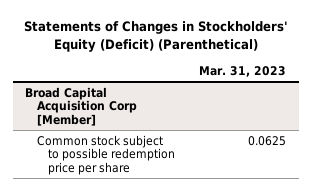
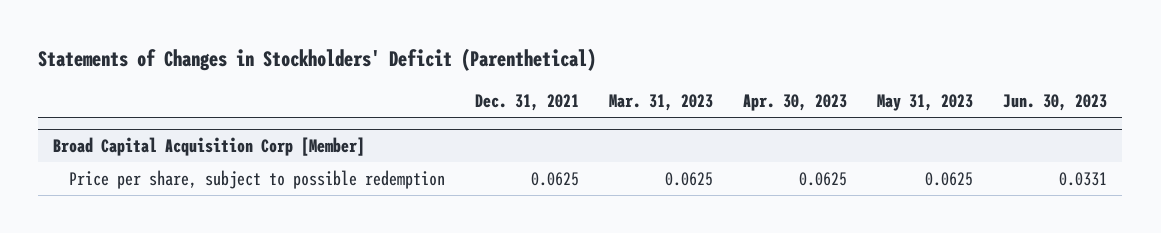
- Statements of Changes in Stockholders' Equity (Deficit) (Parenthetical)
+ Statements of Changes in Stockholders' Deficit (Parenthetical)
- | Mar. 31, 2023
+ | Dec. 31, 2021 | Mar. 31, 2023 | Apr. 30, 2023 | May 31, 2023 | Jun. 30, 2023
@ Broad Capital Acquisition Corp [Member]
- Common stock subject to possible redemption price per share | 0.0625
+ Price per share, subject to possible redemption | 0.0625 | 0.0625 | 0.0625 | 0.0625 | 0.0331

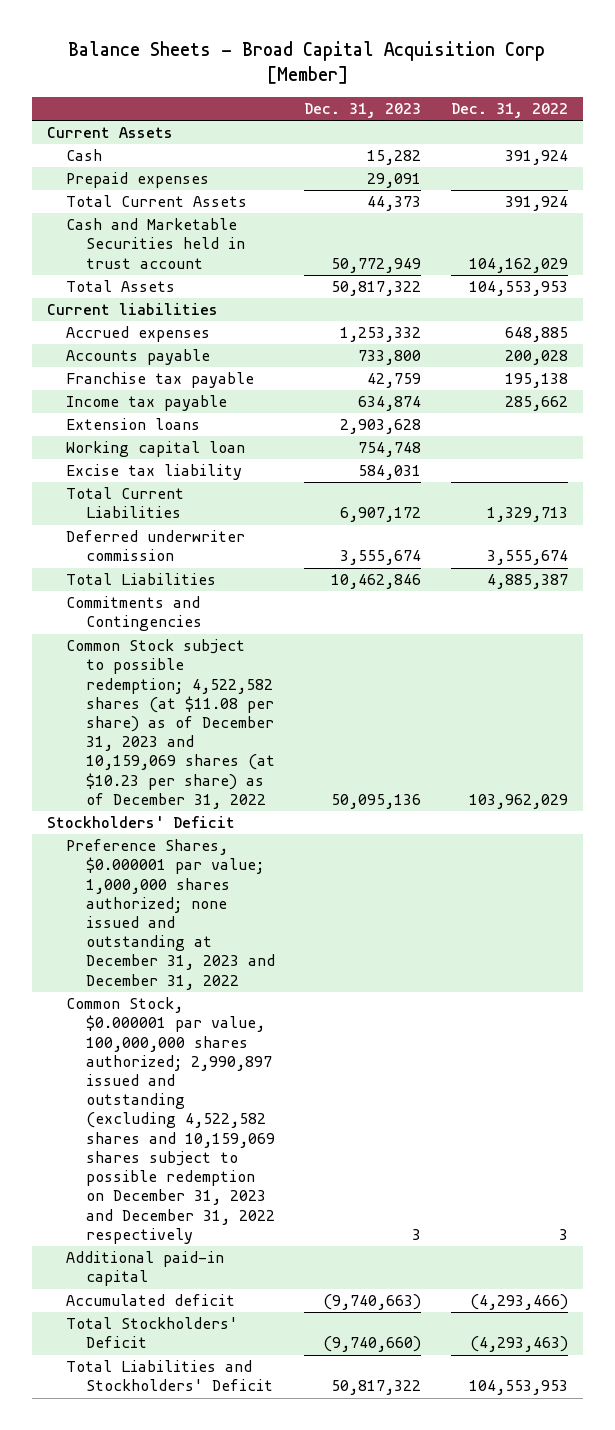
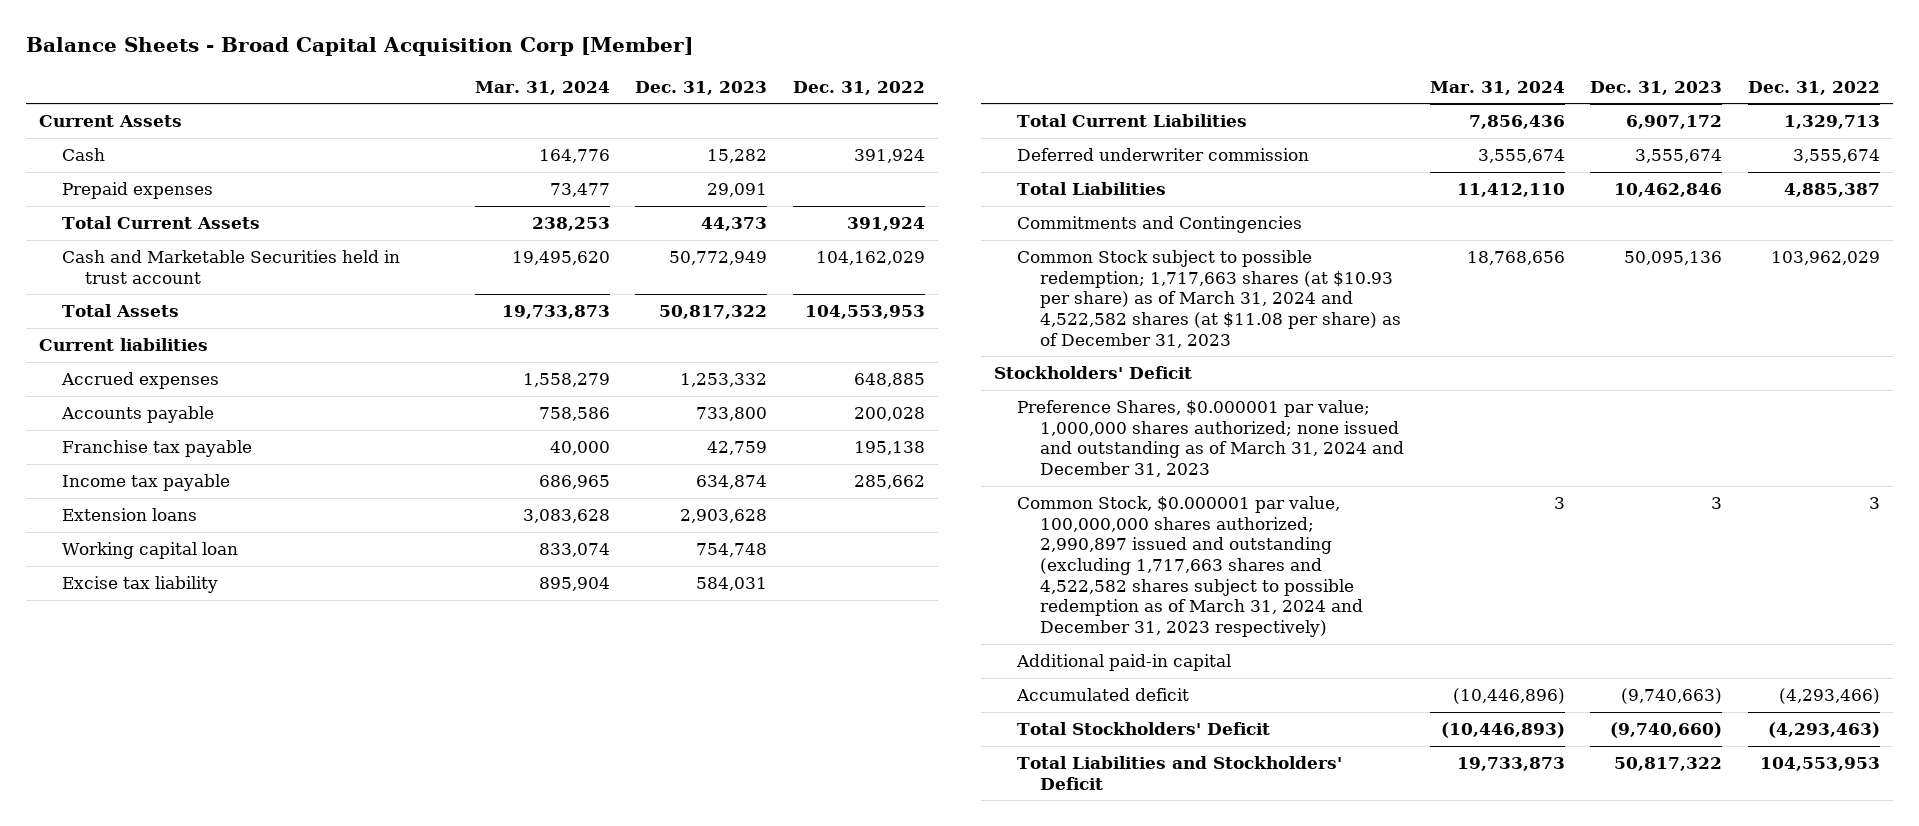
- | Dec. 31, 2023 | Dec. 31, 2022
+ | Mar. 31, 2024 | Dec. 31, 2023 | Dec. 31, 2022
- Common Stock subject to possible redemption; 4,522,582 shares (at $11.08 per share) as of December 31, 2023 and 10,159,069 shares (at $10.23 per share) as of December 31, 2022 | 50,095,136 | 103,962,029
+ Common Stock subject to possible redemption; 1,717,663 shares (at $10.93 per share) as of March 31, 2024 and 4,522,582 shares (at $11.08 per share) as of December 31, 2023 | 18,768,656 | 50,095,136 | 103,962,029
- Preference Shares, $0.000001 par value; 1,000,000 shares authorized; none issued and outstanding at December 31, 2023 and December 31, 2022
- Common Stock, $0.000001 par value, 100,000,000 shares authorized; 2,990,897 issued and outstanding (excluding 4,522,582 shares and 10,159,069 shares subject to possible redemption on December 31, 2023 and December 31, 2022 respectively | 3 | 3
+ Preference Shares, $0.000001 par value; 1,000,000 shares authorized; none issued and outstanding as of March 31, 2024 and December 31, 2023
+ Common Stock, $0.000001 par value, 100,000,000 shares authorized; 2,990,897 issued and outstanding (excluding 1,717,663 shares and 4,522,582 shares subject to possible redemption as of March 31, 2024 and December 31, 2023 respectively) | 3 | 3 | 3

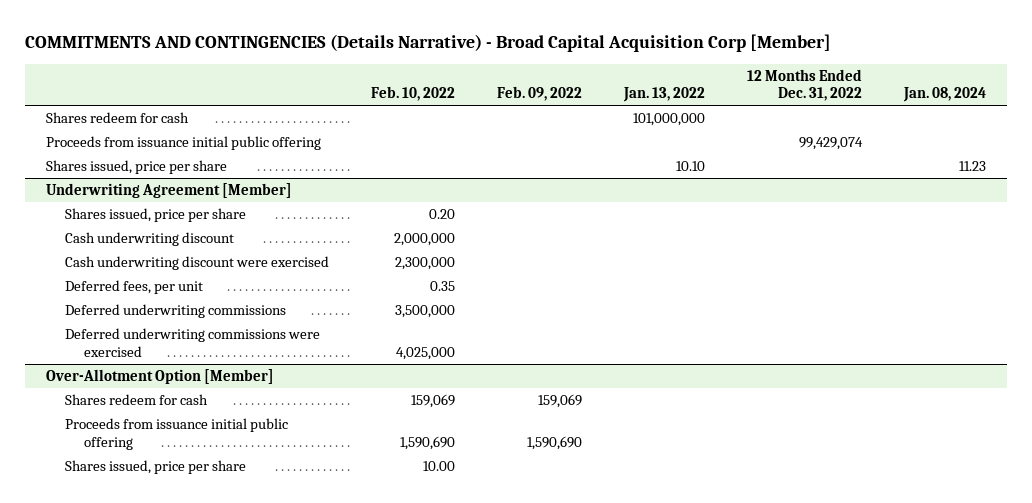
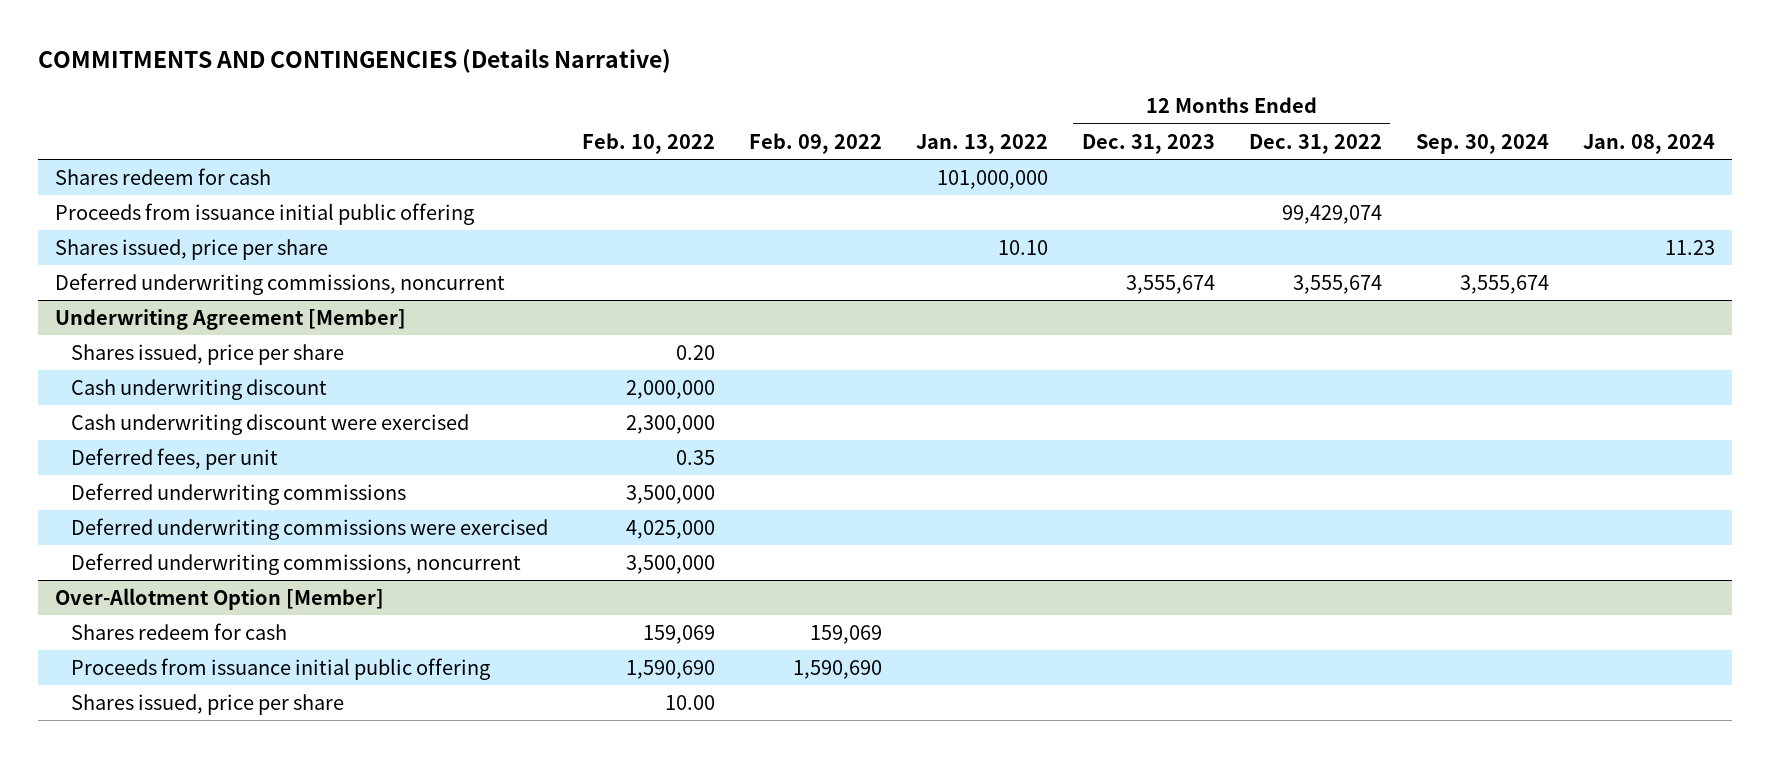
- COMMITMENTS AND CONTINGENCIES (Details Narrative) - Broad Capital Acquisition Corp [Member]
+ COMMITMENTS AND CONTINGENCIES (Details Narrative)
- | Feb. 10, 2022 | Feb. 09, 2022 | Jan. 13, 2022 | 12 Months Ended Dec. 31, 2022 | Jan. 08, 2024
+ | Feb. 10, 2022 | Feb. 09, 2022 | Jan. 13, 2022 | 12 Months Ended Dec. 31, 2023 | 12 Months Ended Dec. 31, 2022 | Sep. 30, 2024 | Jan. 08, 2024
+ Deferred underwriting commissions, noncurrent | | | | 3,555,674 | 3,555,674 | 3,555,674 |
@ Underwriting Agreement [Member]
+ Deferred underwriting commissions, noncurrent | 3,500,000 | | | | | |

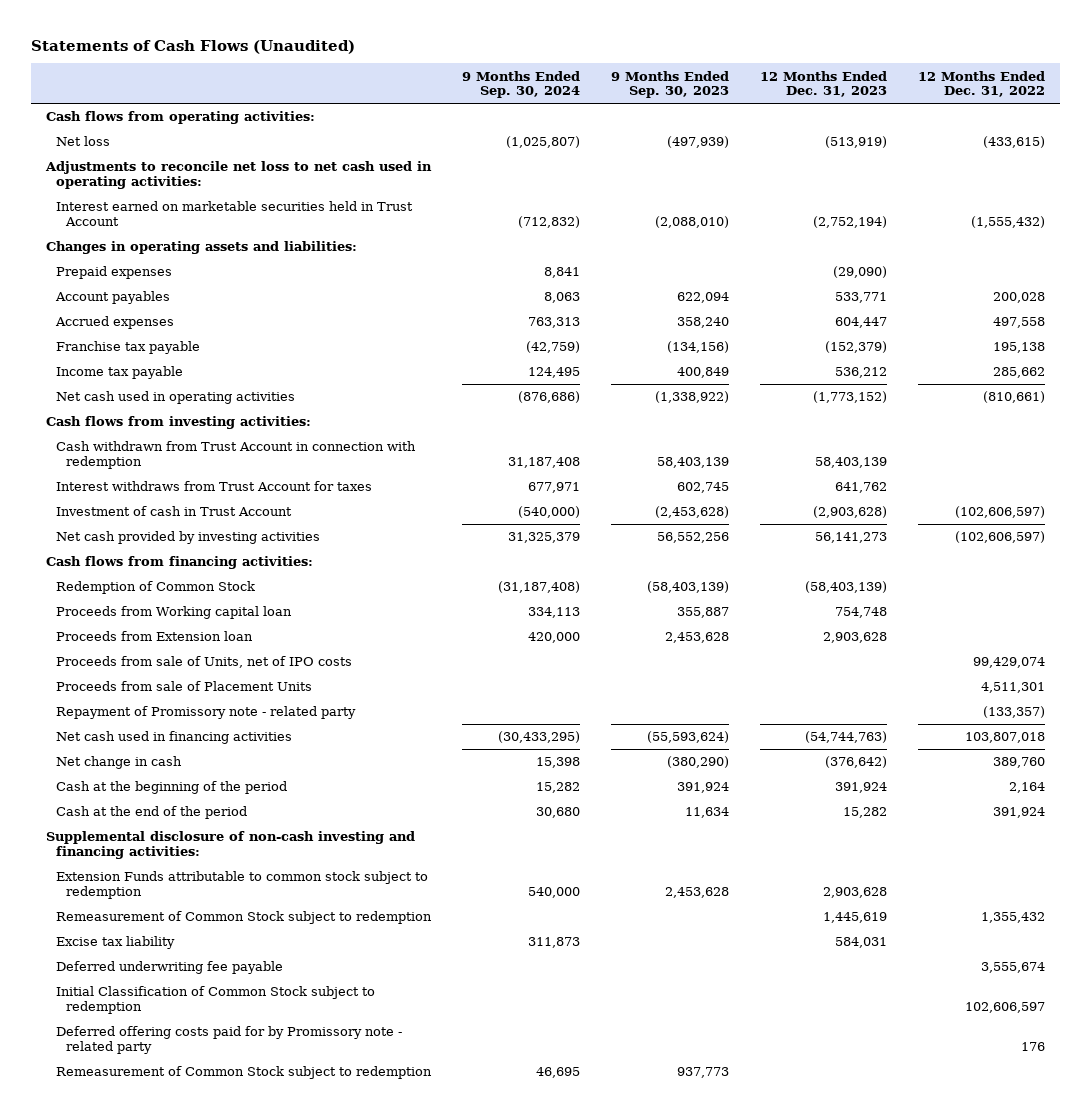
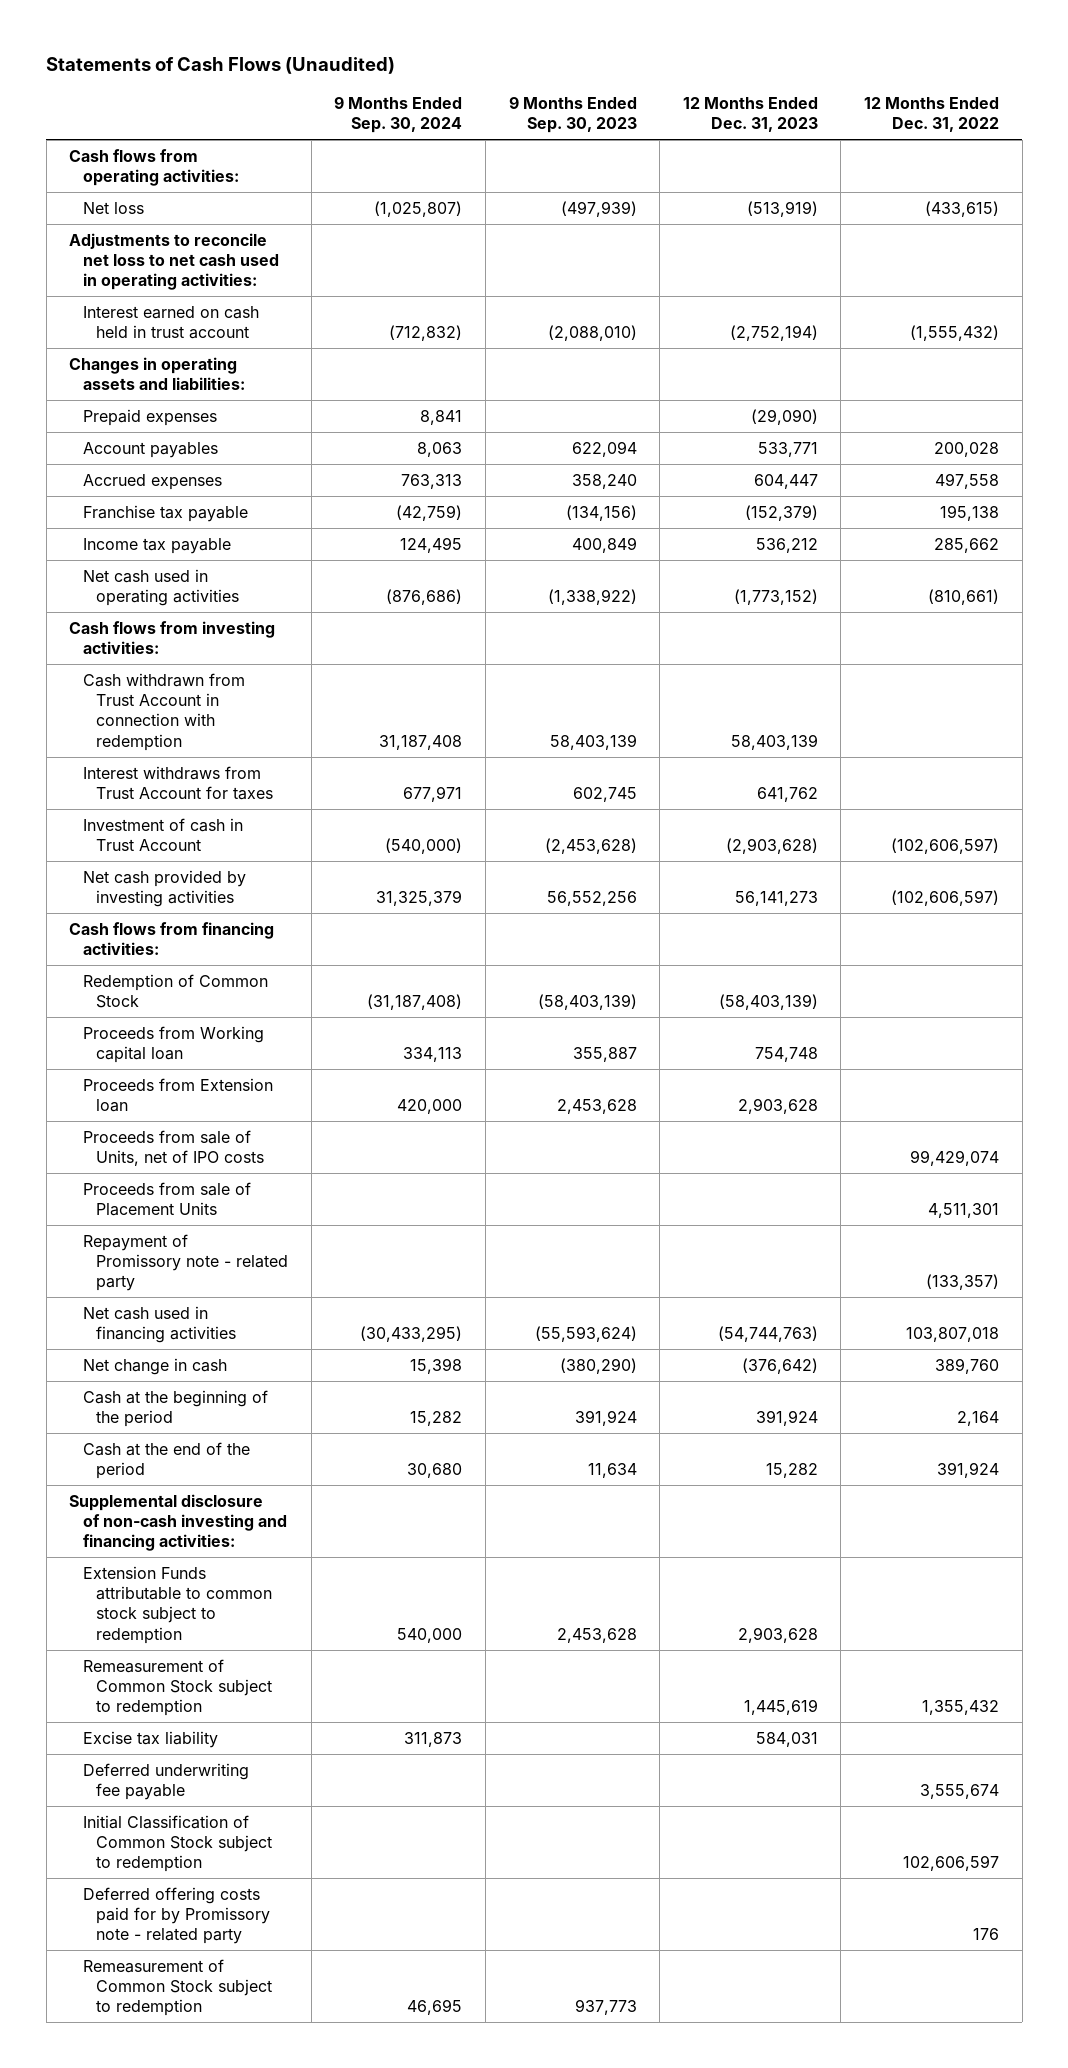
- Interest earned on marketable securities held in Trust Account | (712,832) | (2,088,010) | (2,752,194) | (1,555,432)
+ Interest earned on cash held in trust account | (712,832) | (2,088,010) | (2,752,194) | (1,555,432)

